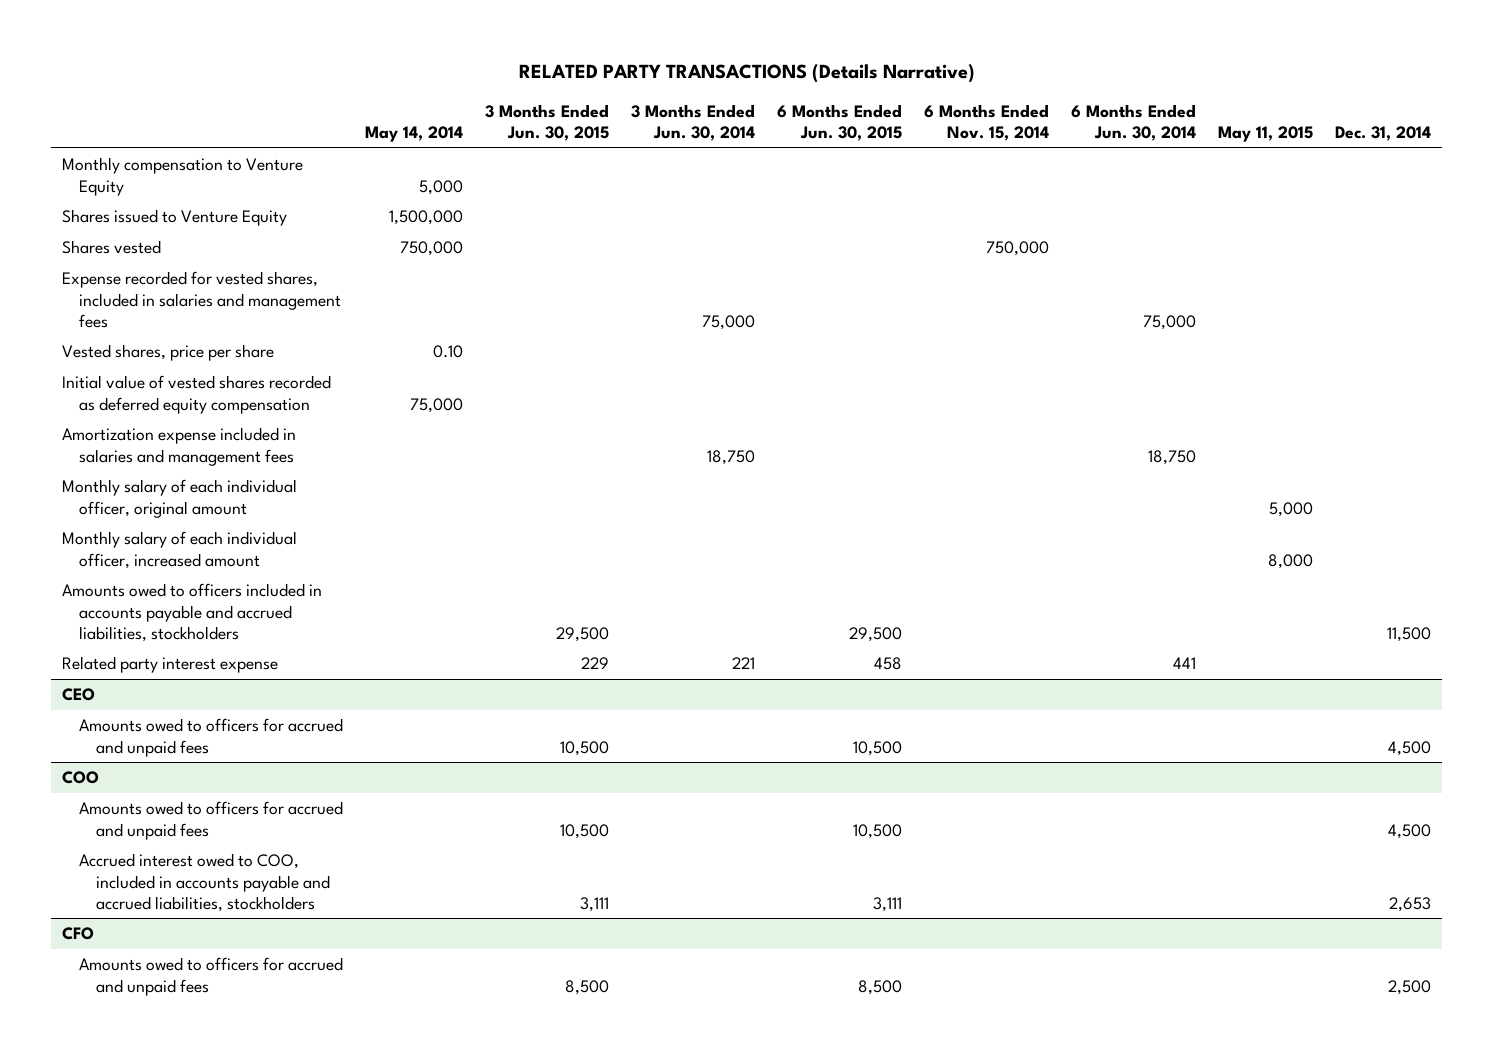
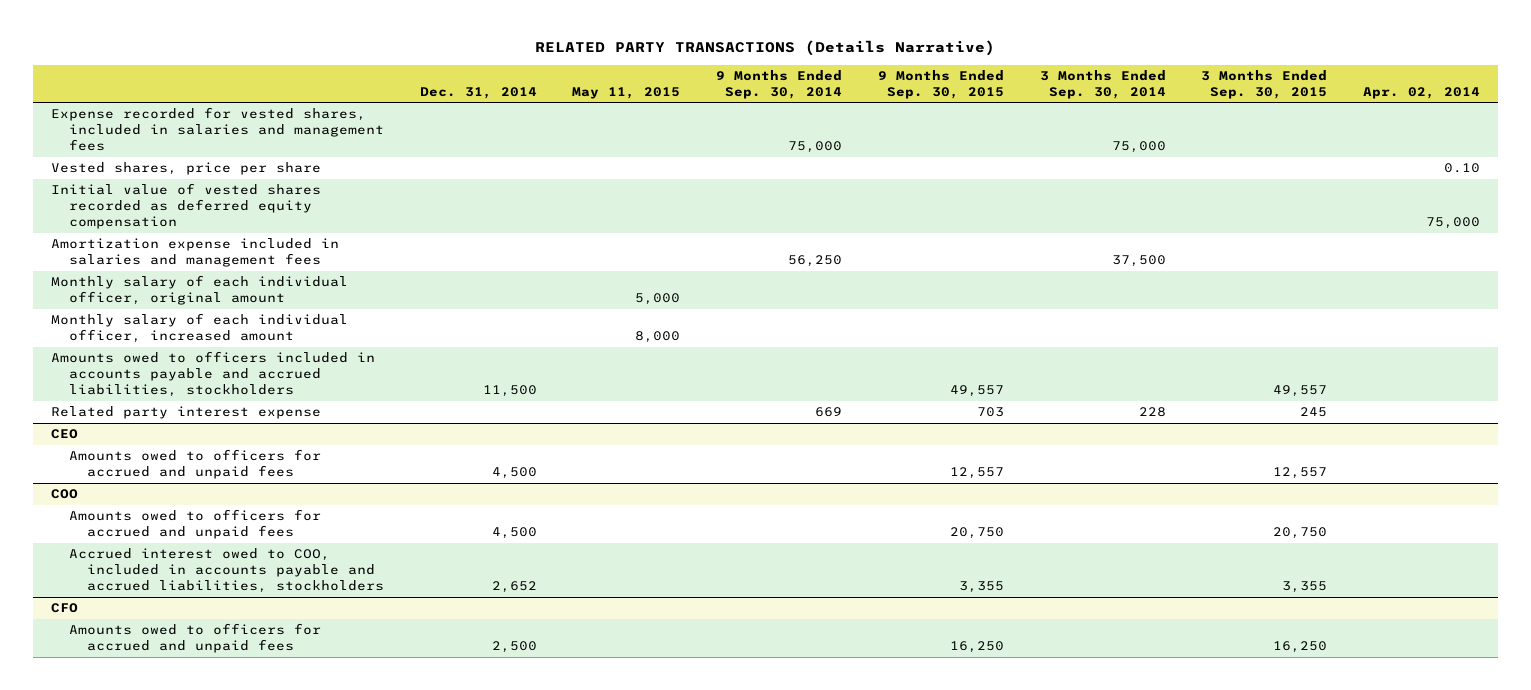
- | May 14, 2014 | 3 Months Ended Jun. 30, 2015 | 3 Months Ended Jun. 30, 2014 | 6 Months Ended Jun. 30, 2015 | 6 Months Ended Nov. 15, 2014 | 6 Months Ended Jun. 30, 2014 | May 11, 2015 | Dec. 31, 2014
+ | Dec. 31, 2014 | May 11, 2015 | 9 Months Ended Sep. 30, 2014 | 9 Months Ended Sep. 30, 2015 | 3 Months Ended Sep. 30, 2014 | 3 Months Ended Sep. 30, 2015 | Apr. 02, 2014
- Monthly compensation to Venture Equity | 5,000 | | | | | | |
- Shares issued to Venture Equity | 1,500,000 | | | | | | |
- Shares vested | 750,000 | | | | 750,000 | | |
@ COO
- Accrued interest owed to COO, included in accounts payable and accrued liabilities, stockholders | | 3,111 | | 3,111 | | | | 2,653
+ Accrued interest owed to COO, included in accounts payable and accrued liabilities, stockholders | 2,652 | | | 3,355 | | 3,355 |

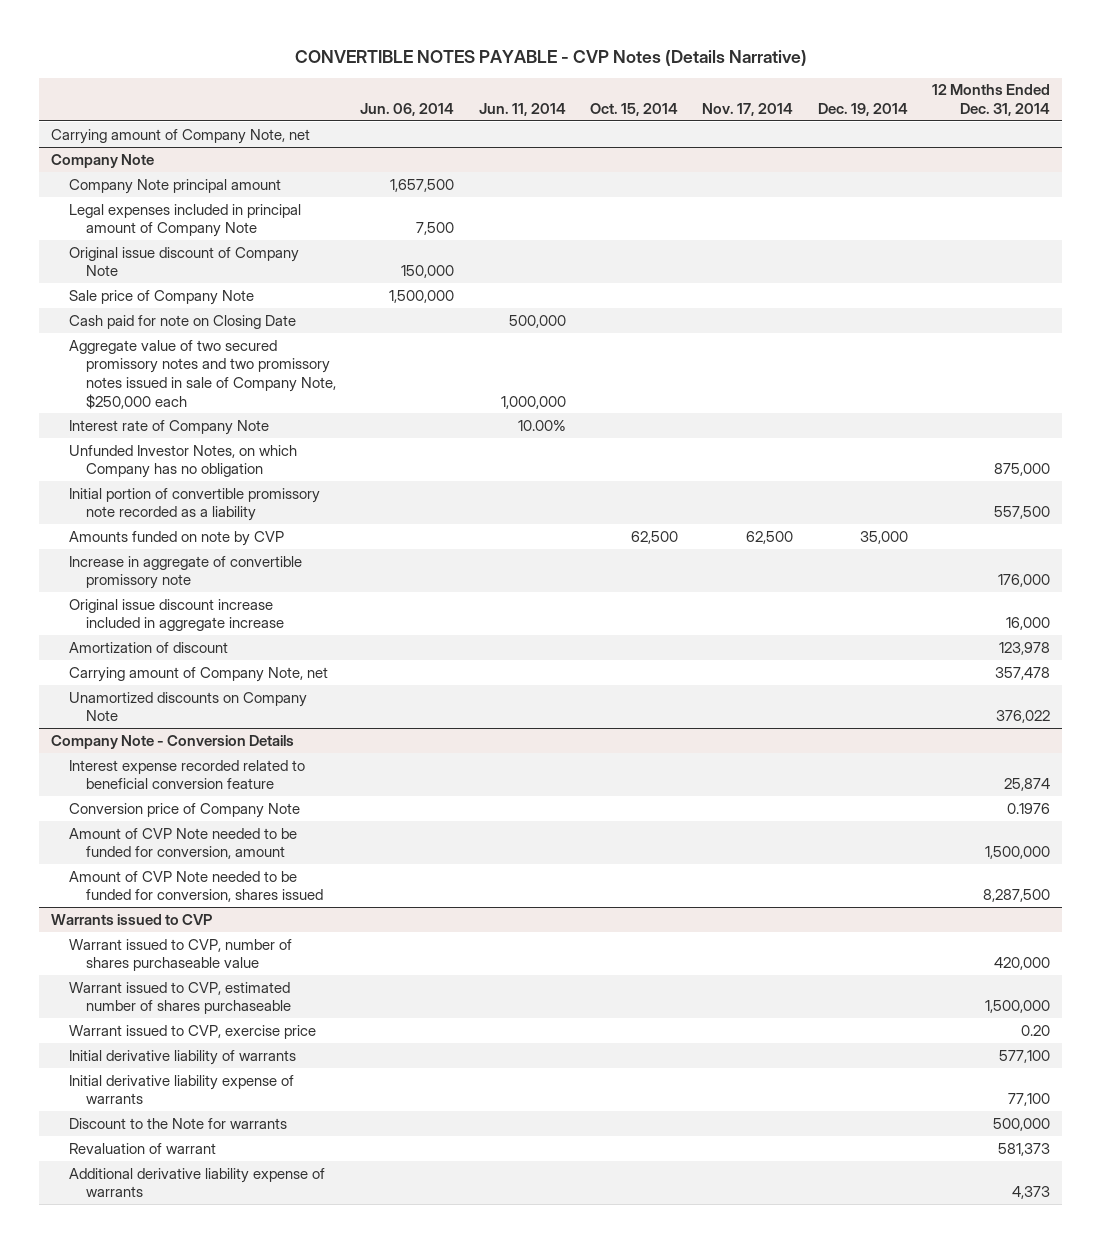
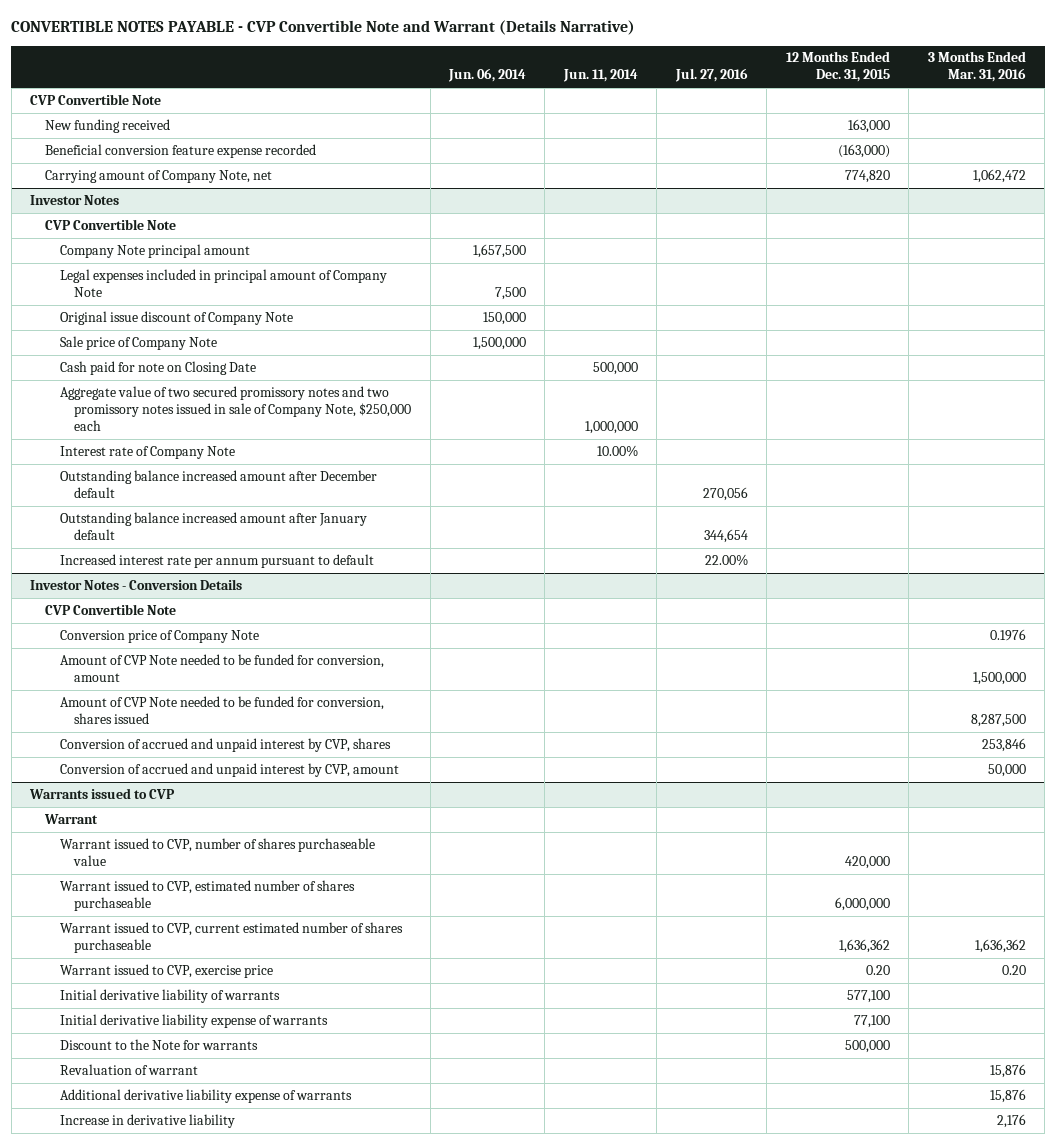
- CONVERTIBLE NOTES PAYABLE - CVP Notes (Details Narrative)
+ CONVERTIBLE NOTES PAYABLE - CVP Convertible Note and Warrant (Details Narrative)
- | Jun. 06, 2014 | Jun. 11, 2014 | Oct. 15, 2014 | Nov. 17, 2014 | Dec. 19, 2014 | 12 Months Ended Dec. 31, 2014
+ | Jun. 06, 2014 | Jun. 11, 2014 | Jul. 27, 2016 | 12 Months Ended Dec. 31, 2015 | 3 Months Ended Mar. 31, 2016
+ CVP Convertible Note
+ New funding received | | | | 163,000 |
+ Beneficial conversion feature expense recorded | | | | (163,000) |
- Company Note
+ Investor Notes
+ CVP Convertible Note
- Unfunded Investor Notes, on which Company has no obligation | | | | | | 875,000
- Initial portion of convertible promissory note recorded as a liability | | | | | | 557,500
- Amounts funded on note by CVP | | | 62,500 | 62,500 | 35,000 |
- Increase in aggregate of convertible promissory note | | | | | | 176,000
- Original issue discount increase included in aggregate increase | | | | | | 16,000
- Amortization of discount | | | | | | 123,978
- Carrying amount of Company Note, net | | | | | | 357,478
- Unamortized discounts on Company Note | | | | | | 376,022
- Company Note - Conversion Details
- Interest expense recorded related to beneficial conversion feature | | | | | | 25,874
+ Outstanding balance increased amount after December default | | | 270,056 | |
+ Outstanding balance increased amount after January default | | | 344,654 | |
+ Increased interest rate per annum pursuant to default | | | 22.00% | |
+ Investor Notes - Conversion Details
+ CVP Convertible Note
+ Conversion of accrued and unpaid interest by CVP, shares | | | | | 253,846
+ Conversion of accrued and unpaid interest by CVP, amount | | | | | 50,000
@ Warrants issued to CVP
+ Warrant
+ Warrant issued to CVP, current estimated number of shares purchaseable | | | | 1,636,362 | 1,636,362
+ Increase in derivative liability | | | | | 2,176

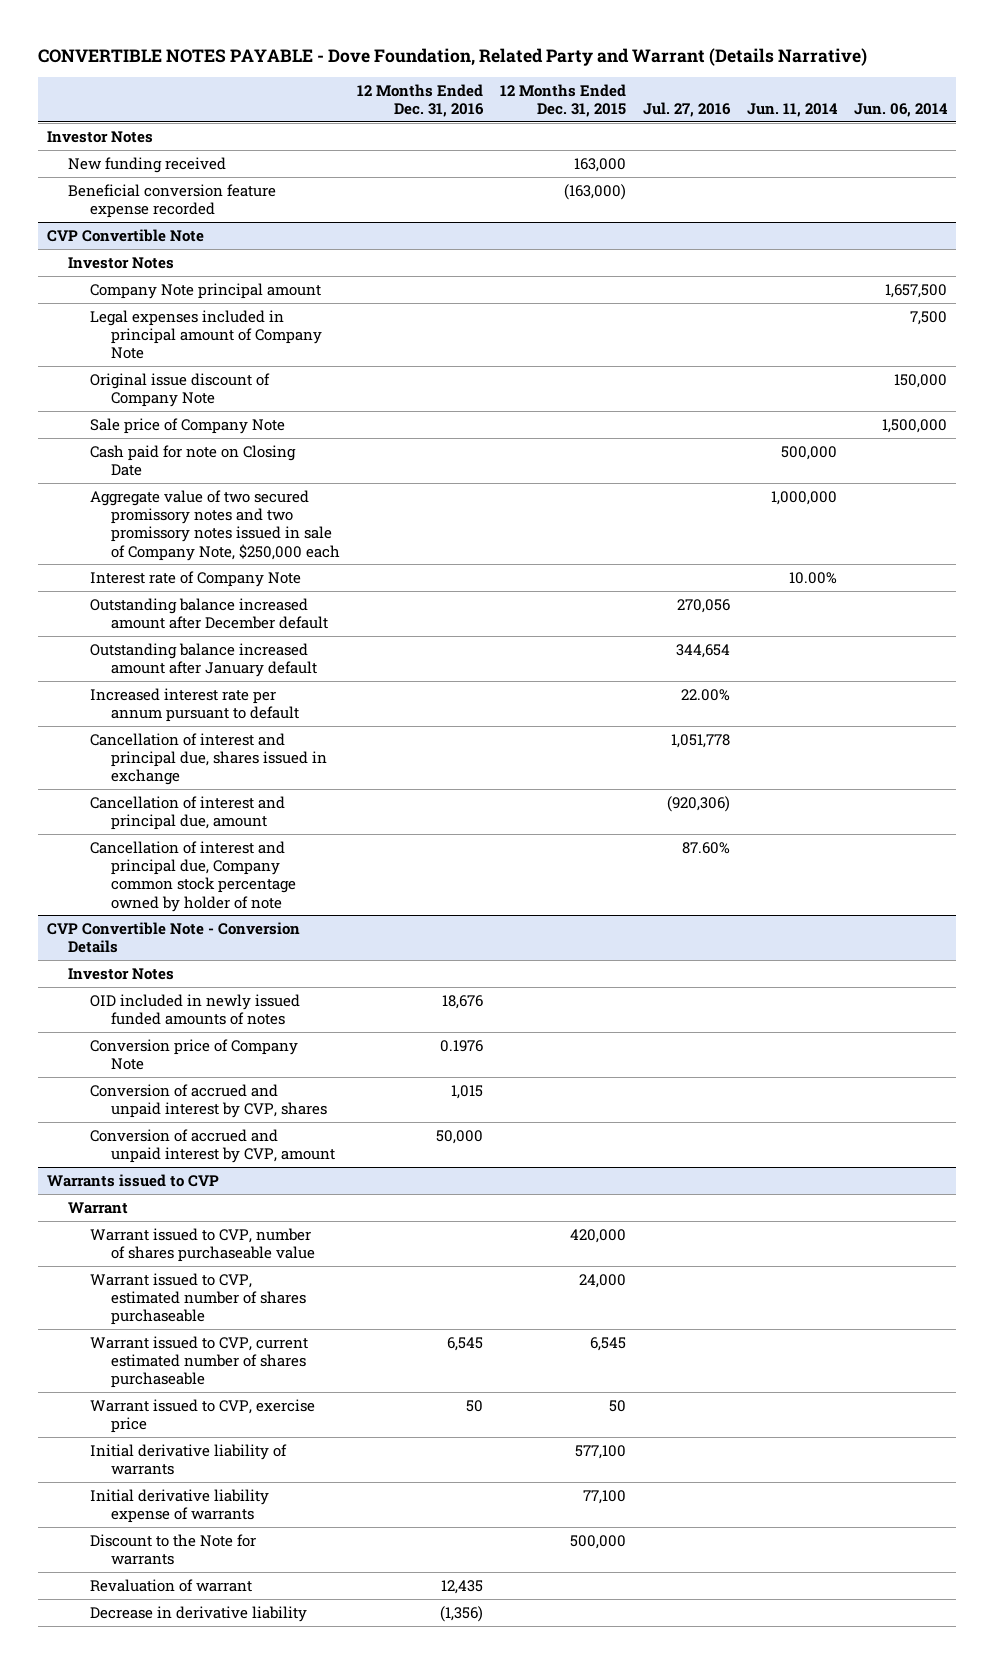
- CONVERTIBLE NOTES PAYABLE - CVP Convertible Note and Warrant (Details Narrative)
+ CONVERTIBLE NOTES PAYABLE - Dove Foundation, Related Party and Warrant (Details Narrative)
- | Jun. 06, 2014 | Jun. 11, 2014 | Jul. 27, 2016 | 12 Months Ended Dec. 31, 2015 | 3 Months Ended Mar. 31, 2016
+ | 12 Months Ended Dec. 31, 2016 | 12 Months Ended Dec. 31, 2015 | Jul. 27, 2016 | Jun. 11, 2014 | Jun. 06, 2014
- CVP Convertible Note
+ Investor Notes
- Carrying amount of Company Note, net | | | | 774,820 | 1,062,472
- Investor Notes
- CVP Convertible Note
+ CVP Convertible Note
+ Investor Notes
- Investor Notes - Conversion Details
- CVP Convertible Note
+ Cancellation of interest and principal due, shares issued in exchange | | | 1,051,778 | |
+ Cancellation of interest and principal due, amount | | | (920,306) | |
+ Cancellation of interest and principal due, Company common stock percentage owned by holder of note | | | 87.60% | |
+ CVP Convertible Note - Conversion Details
+ Investor Notes
+ OID included in newly issued funded amounts of notes | 18,676 | | | |
- Amount of CVP Note needed to be funded for conversion, amount | | | | | 1,500,000
- Amount of CVP Note needed to be funded for conversion, shares issued | | | | | 8,287,500
@ Warrants issued to CVP
- Warrant issued to CVP, estimated number of shares purchaseable | | | | 6,000,000 |
- Warrant issued to CVP, current estimated number of shares purchaseable | | | | 1,636,362 | 1,636,362
- Warrant issued to CVP, exercise price | | | | 0.20 | 0.20
+ Warrant issued to CVP, estimated number of shares purchaseable | | 24,000 | | |
+ Warrant issued to CVP, current estimated number of shares purchaseable | 6,545 | 6,545 | | |
+ Warrant issued to CVP, exercise price | 50 | 50 | | |
- Additional derivative liability expense of warrants | | | | | 15,876
- Increase in derivative liability | | | | | 2,176
+ Decrease in derivative liability | (1,356) | | | |

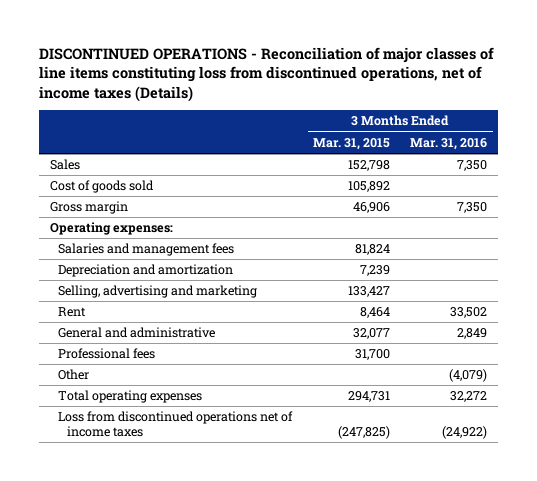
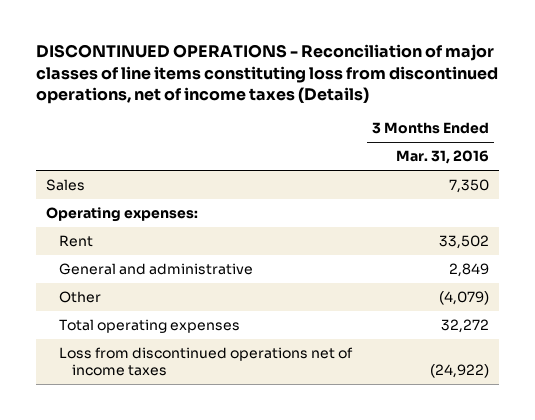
- | 3 Months Ended Mar. 31, 2015 | 3 Months Ended Mar. 31, 2016
+ | 3 Months Ended Mar. 31, 2016
- Cost of goods sold | 105,892 |
- Gross margin | 46,906 | 7,350
- Salaries and management fees | 81,824 |
- Depreciation and amortization | 7,239 |
- Selling, advertising and marketing | 133,427 |
- Professional fees | 31,700 |

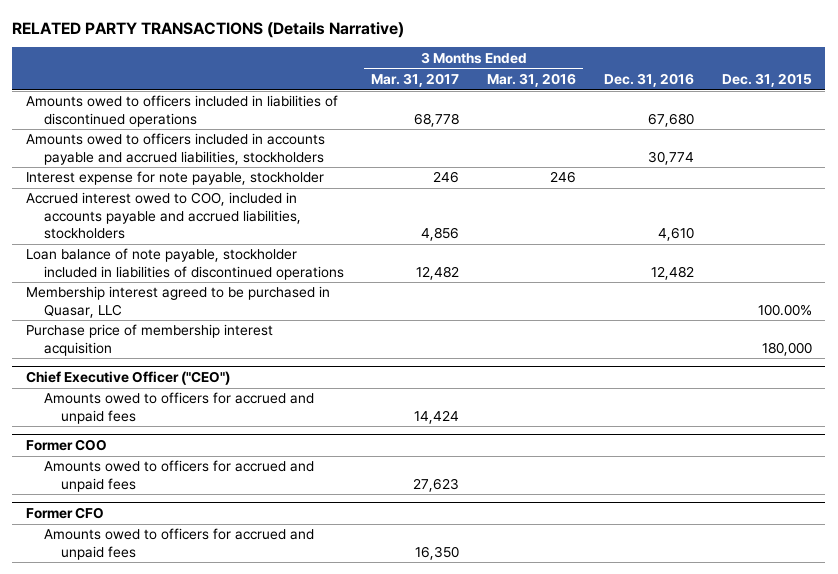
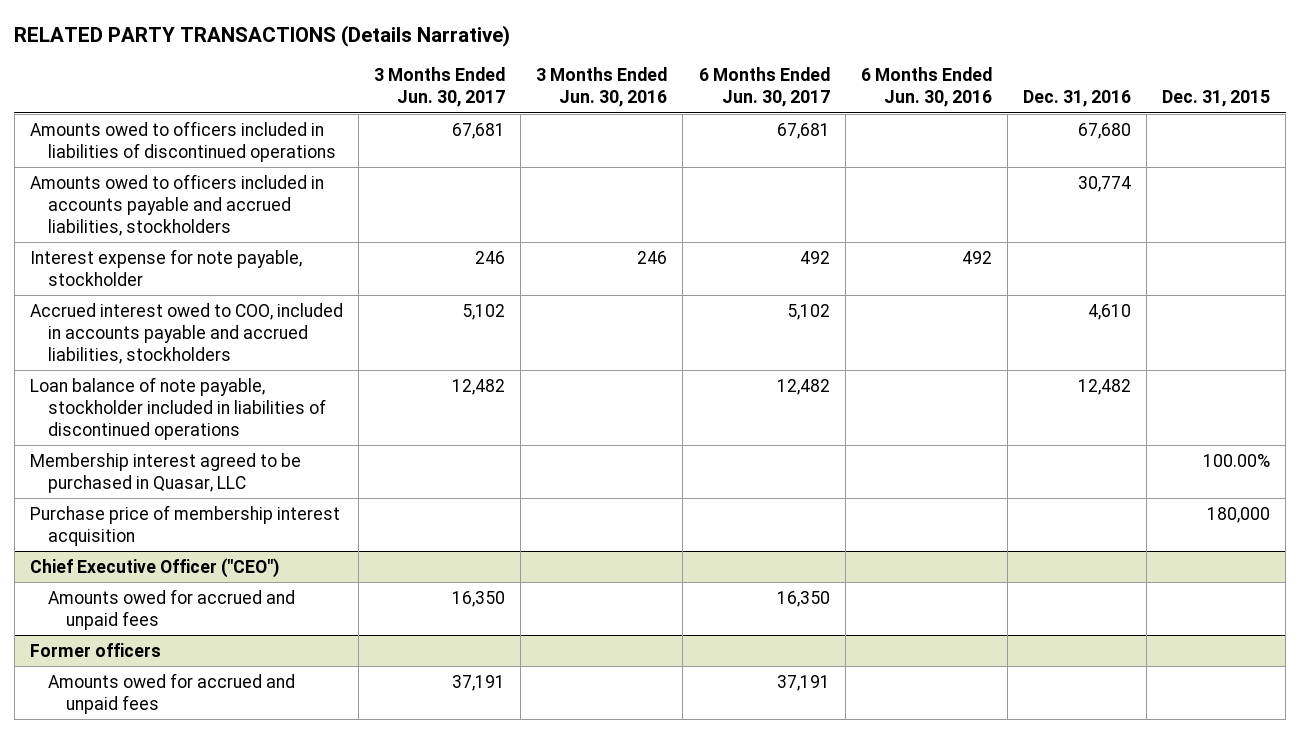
- | 3 Months Ended Mar. 31, 2017 | 3 Months Ended Mar. 31, 2016 | Dec. 31, 2016 | Dec. 31, 2015
+ | 3 Months Ended Jun. 30, 2017 | 3 Months Ended Jun. 30, 2016 | 6 Months Ended Jun. 30, 2017 | 6 Months Ended Jun. 30, 2016 | Dec. 31, 2016 | Dec. 31, 2015
@ Chief Executive Officer ("CEO")
- Amounts owed to officers for accrued and unpaid fees | 14,424 | | |
- Former COO
- Amounts owed to officers for accrued and unpaid fees | 27,623 | | |
- Former CFO
- Amounts owed to officers for accrued and unpaid fees | 16,350 | | |
@ Chief Executive Officer ("CEO")
+ Amounts owed for accrued and unpaid fees | 16,350 | | 16,350 | | |
+ Former officers
+ Amounts owed for accrued and unpaid fees | 37,191 | | 37,191 | | |

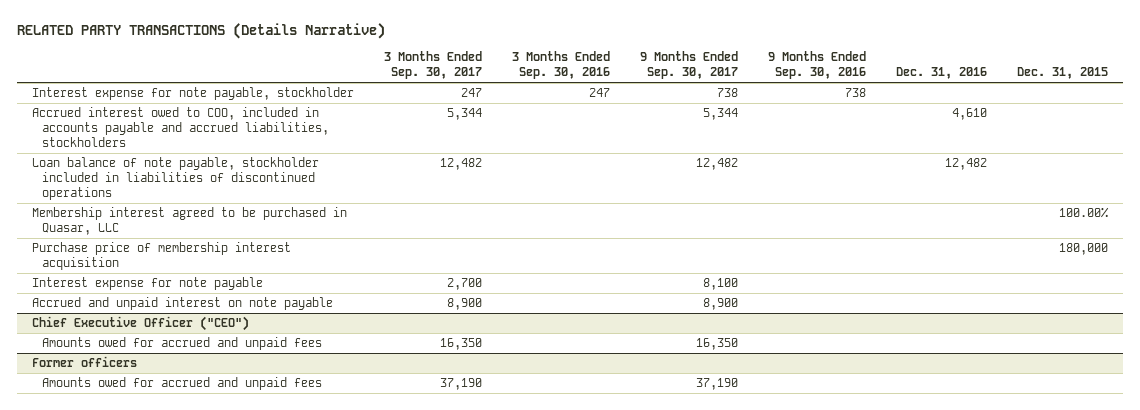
- | 3 Months Ended Jun. 30, 2017 | 3 Months Ended Jun. 30, 2016 | 6 Months Ended Jun. 30, 2017 | 6 Months Ended Jun. 30, 2016 | Dec. 31, 2016 | Dec. 31, 2015
+ | 3 Months Ended Sep. 30, 2017 | 3 Months Ended Sep. 30, 2016 | 9 Months Ended Sep. 30, 2017 | 9 Months Ended Sep. 30, 2016 | Dec. 31, 2016 | Dec. 31, 2015
- Amounts owed to officers included in liabilities of discontinued operations | 67,681 | | 67,681 | | 67,680 |
- Amounts owed to officers included in accounts payable and accrued liabilities, stockholders | | | | | 30,774 |
+ Interest expense for note payable | 2,700 | | 8,100 | | |
+ Accrued and unpaid interest on note payable | 8,900 | | 8,900 | | |

